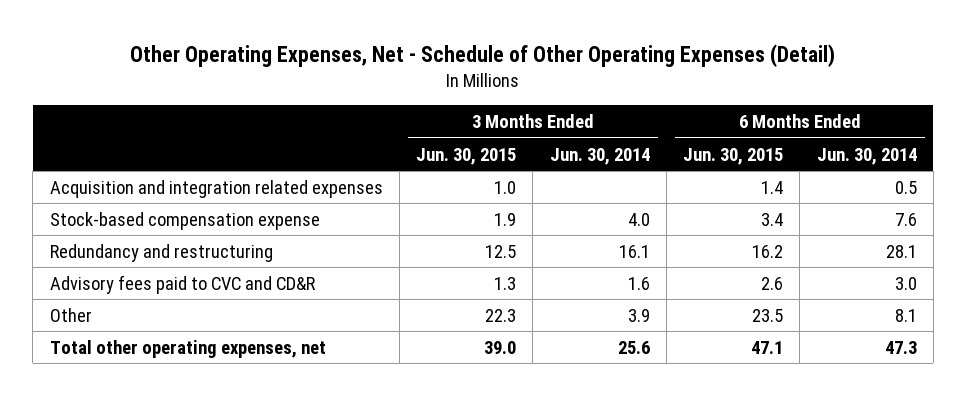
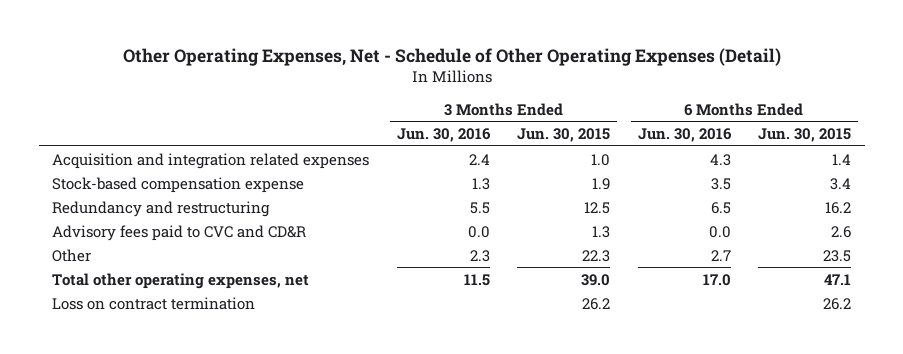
- | 3 Months Ended Jun. 30, 2015 | 3 Months Ended Jun. 30, 2014 | 6 Months Ended Jun. 30, 2015 | 6 Months Ended Jun. 30, 2014
+ | 3 Months Ended Jun. 30, 2016 | 3 Months Ended Jun. 30, 2015 | 6 Months Ended Jun. 30, 2016 | 6 Months Ended Jun. 30, 2015
+ Loss on contract termination | | 26.2 | | 26.2

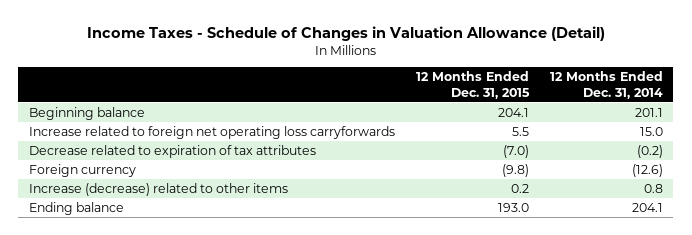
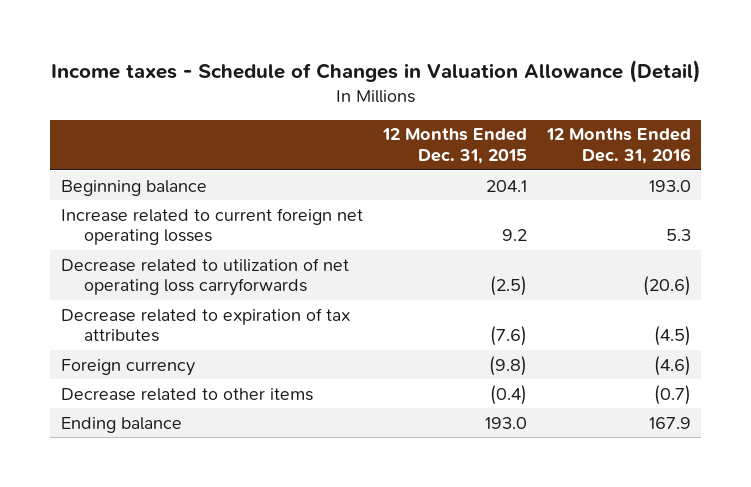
- Income Taxes - Schedule of Changes in Valuation Allowance (Detail)
+ Income taxes - Schedule of Changes in Valuation Allowance (Detail)
- | 12 Months Ended Dec. 31, 2015 | 12 Months Ended Dec. 31, 2014
+ | 12 Months Ended Dec. 31, 2015 | 12 Months Ended Dec. 31, 2016
- Increase related to foreign net operating loss carryforwards | 5.5 | 15.0
- Decrease related to expiration of tax attributes | (7.0) | (0.2)
+ Increase related to current foreign net operating losses | 9.2 | 5.3
+ Decrease related to utilization of net operating loss carryforwards | (2.5) | (20.6)
+ Decrease related to expiration of tax attributes | (7.6) | (4.5)
- Increase (decrease) related to other items | 0.2 | 0.8
+ Decrease related to other items | (0.4) | (0.7)

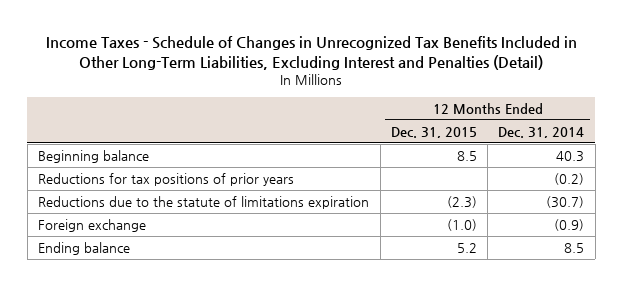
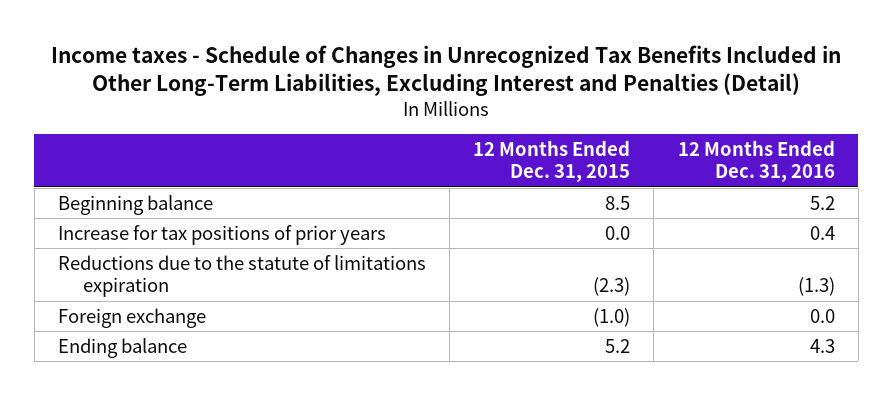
- Income Taxes - Schedule of Changes in Unrecognized Tax Benefits Included in Other Long-Term Liabilities, Excluding Interest and Penalties (Detail)
+ Income taxes - Schedule of Changes in Unrecognized Tax Benefits Included in Other Long-Term Liabilities, Excluding Interest and Penalties (Detail)
- | 12 Months Ended Dec. 31, 2015 | 12 Months Ended Dec. 31, 2014
+ | 12 Months Ended Dec. 31, 2015 | 12 Months Ended Dec. 31, 2016
- Reductions for tax positions of prior years | | (0.2)
+ Increase for tax positions of prior years | 0.0 | 0.4

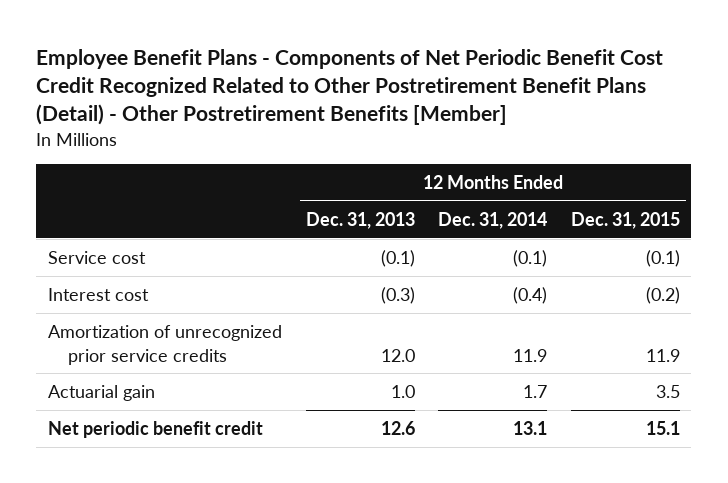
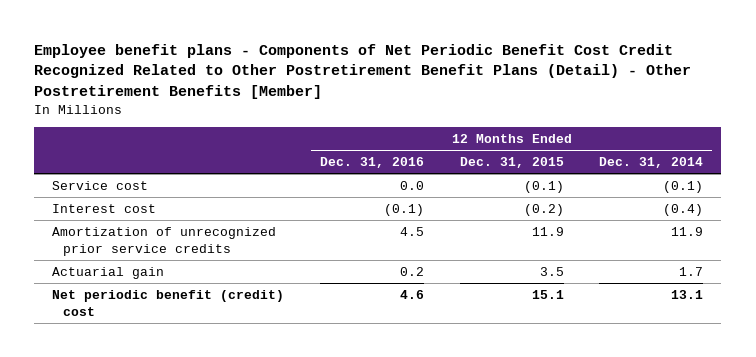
- Employee Benefit Plans - Components of Net Periodic Benefit Cost Credit Recognized Related to Other Postretirement Benefit Plans (Detail) - Other Postretirement Benefits [Member]
+ Employee benefit plans - Components of Net Periodic Benefit Cost Credit Recognized Related to Other Postretirement Benefit Plans (Detail) - Other Postretirement Benefits [Member]
- | 12 Months Ended Dec. 31, 2013 | 12 Months Ended Dec. 31, 2014 | 12 Months Ended Dec. 31, 2015
+ | 12 Months Ended Dec. 31, 2016 | 12 Months Ended Dec. 31, 2015 | 12 Months Ended Dec. 31, 2014
- Net periodic benefit credit | 12.6 | 13.1 | 15.1
+ Net periodic benefit (credit) cost | 4.6 | 15.1 | 13.1

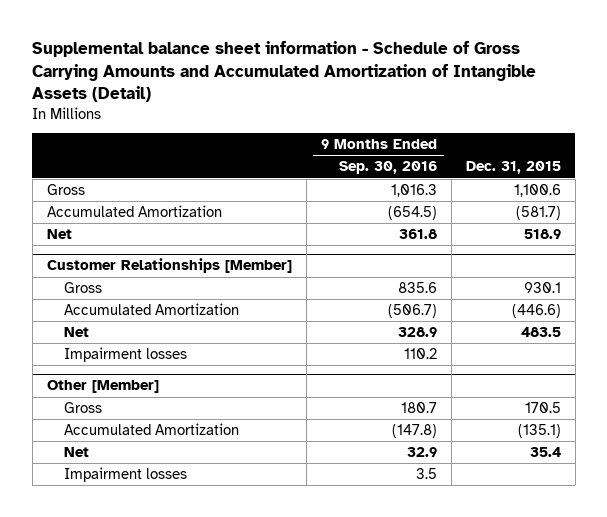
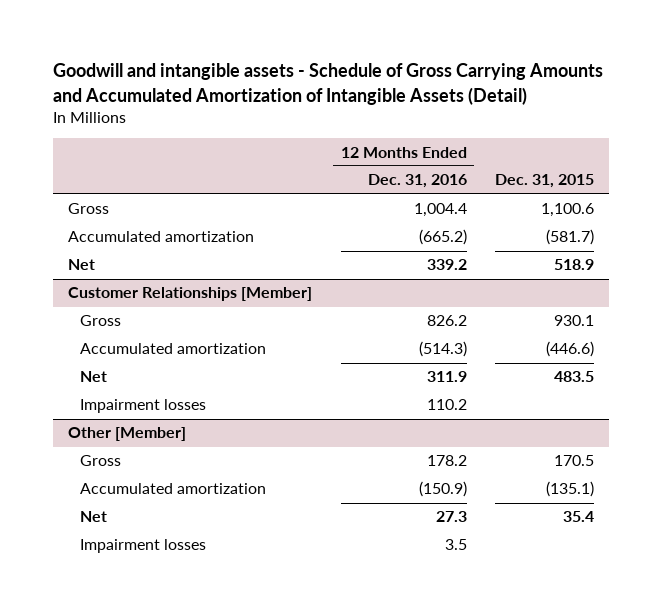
- Supplemental balance sheet information - Schedule of Gross Carrying Amounts and Accumulated Amortization of Intangible Assets (Detail)
+ Goodwill and intangible assets - Schedule of Gross Carrying Amounts and Accumulated Amortization of Intangible Assets (Detail)
- | 9 Months Ended Sep. 30, 2016 | Dec. 31, 2015
+ | 12 Months Ended Dec. 31, 2016 | Dec. 31, 2015
- Accumulated Amortization | (654.5) | (581.7)
+ Accumulated amortization | (665.2) | (581.7)
@ Customer Relationships [Member]
- Accumulated Amortization | (506.7) | (446.6)
+ Accumulated amortization | (514.3) | (446.6)
@ Other [Member]
- Accumulated Amortization | (147.8) | (135.1)
+ Accumulated amortization | (150.9) | (135.1)

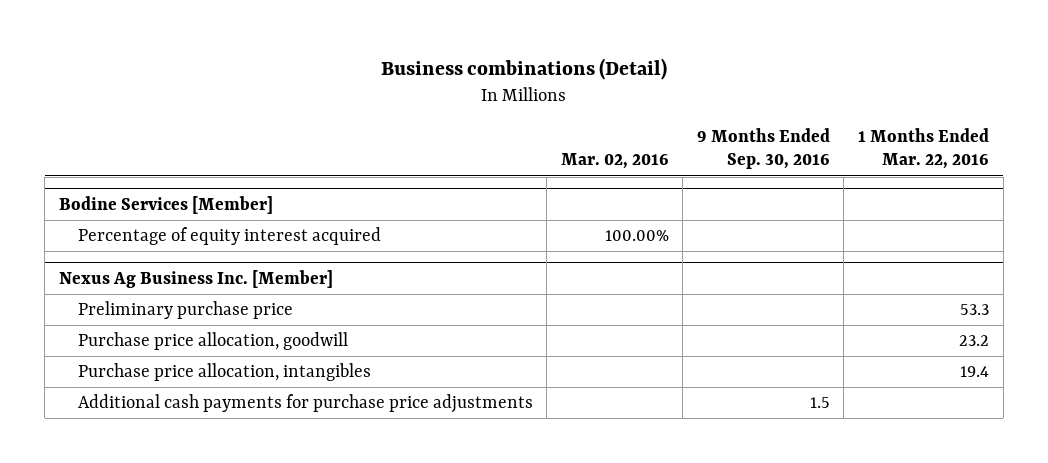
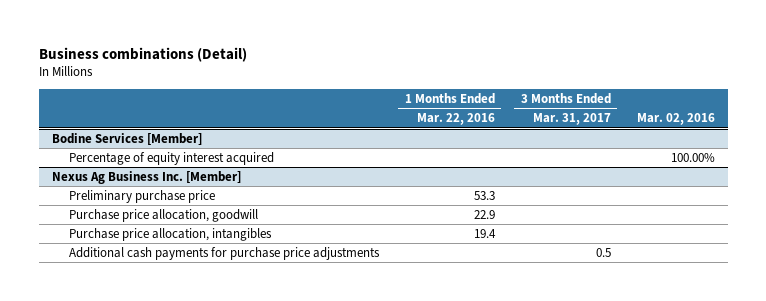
- | Mar. 02, 2016 | 9 Months Ended Sep. 30, 2016 | 1 Months Ended Mar. 22, 2016
+ | 1 Months Ended Mar. 22, 2016 | 3 Months Ended Mar. 31, 2017 | Mar. 02, 2016
@ Nexus Ag Business Inc. [Member]
- Purchase price allocation, goodwill | | | 23.2
+ Purchase price allocation, goodwill | 22.9 | |

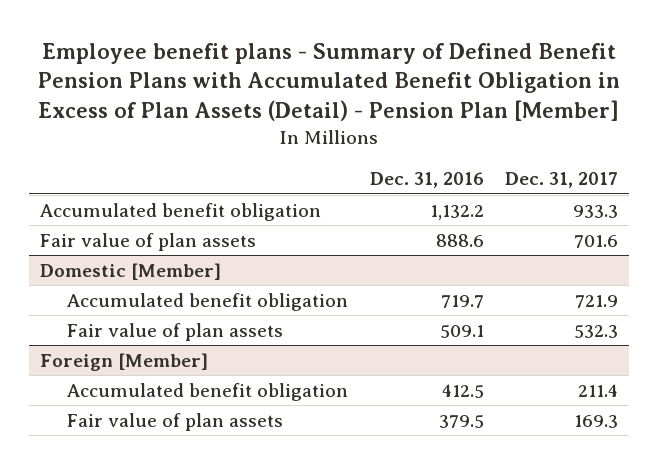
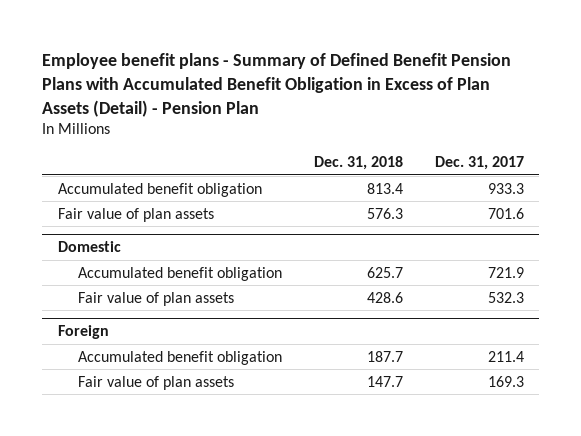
- Employee benefit plans - Summary of Defined Benefit Pension Plans with Accumulated Benefit Obligation in Excess of Plan Assets (Detail) - Pension Plan [Member]
+ Employee benefit plans - Summary of Defined Benefit Pension Plans with Accumulated Benefit Obligation in Excess of Plan Assets (Detail) - Pension Plan
- | Dec. 31, 2016 | Dec. 31, 2017
+ | Dec. 31, 2018 | Dec. 31, 2017
- Domestic [Member]
+ Domestic
- Foreign [Member]
+ Foreign

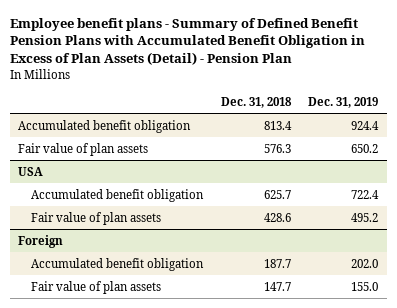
- | Dec. 31, 2018 | Dec. 31, 2017
+ | Dec. 31, 2018 | Dec. 31, 2019
- Domestic
+ USA

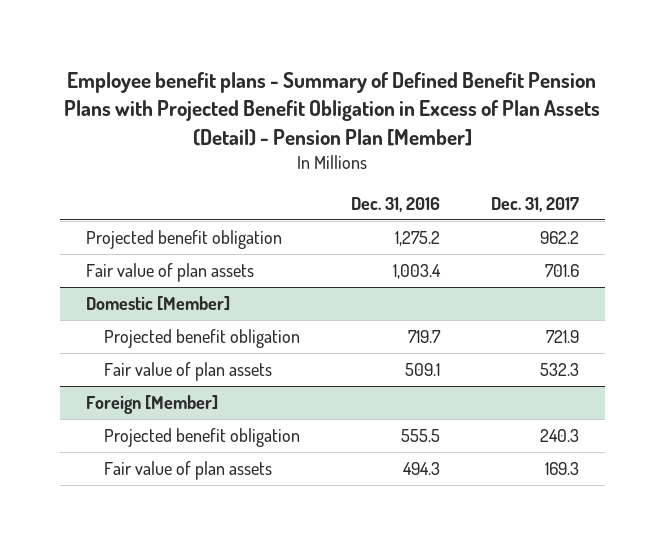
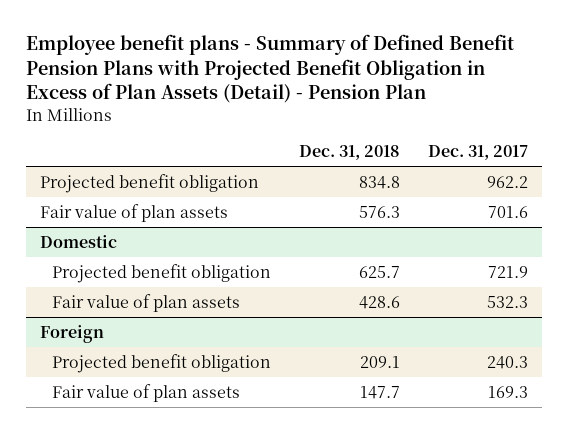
- Employee benefit plans - Summary of Defined Benefit Pension Plans with Projected Benefit Obligation in Excess of Plan Assets (Detail) - Pension Plan [Member]
+ Employee benefit plans - Summary of Defined Benefit Pension Plans with Projected Benefit Obligation in Excess of Plan Assets (Detail) - Pension Plan
- | Dec. 31, 2016 | Dec. 31, 2017
+ | Dec. 31, 2018 | Dec. 31, 2017
- Domestic [Member]
+ Domestic
- Foreign [Member]
+ Foreign

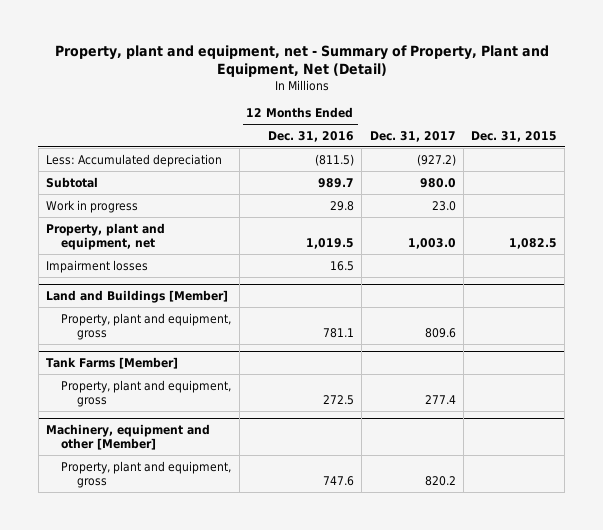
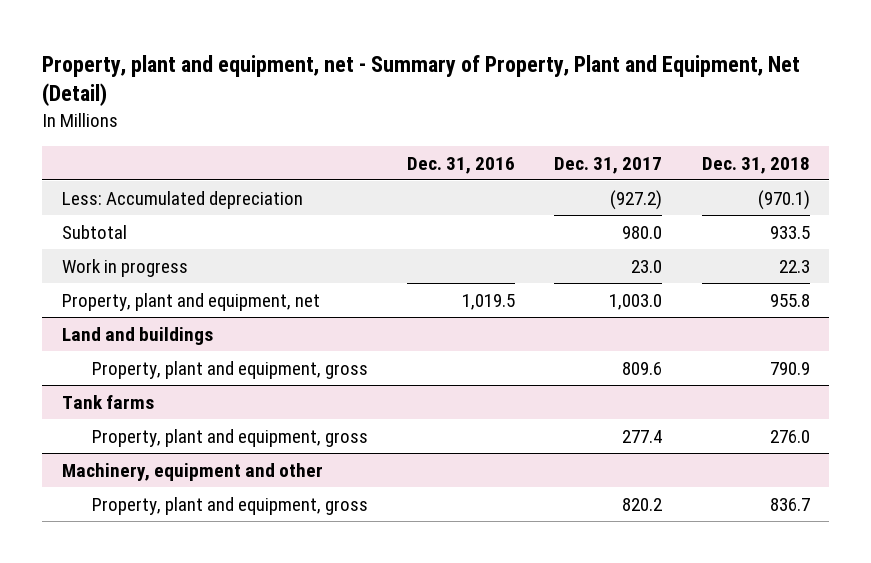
- | 12 Months Ended Dec. 31, 2016 | Dec. 31, 2017 | Dec. 31, 2015
+ | Dec. 31, 2016 | Dec. 31, 2017 | Dec. 31, 2018
- Impairment losses | 16.5 | |
- Land and Buildings [Member]
+ Land and buildings
- Tank Farms [Member]
+ Tank farms
- Machinery, equipment and other [Member]
+ Machinery, equipment and other

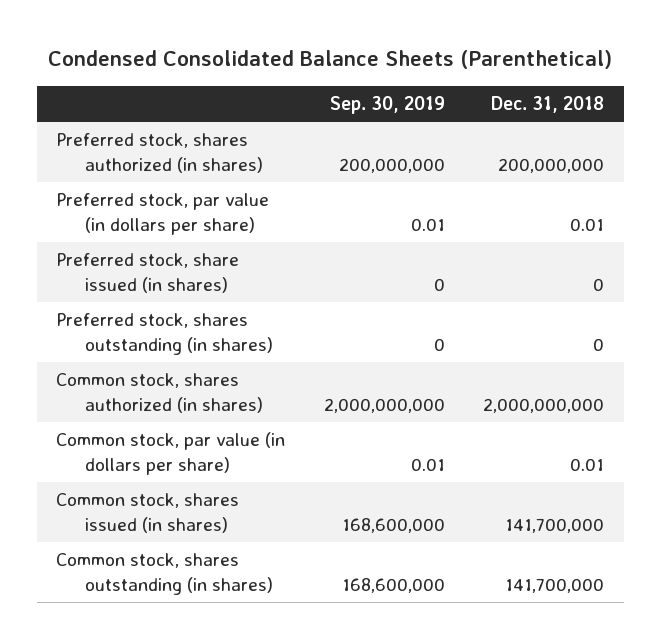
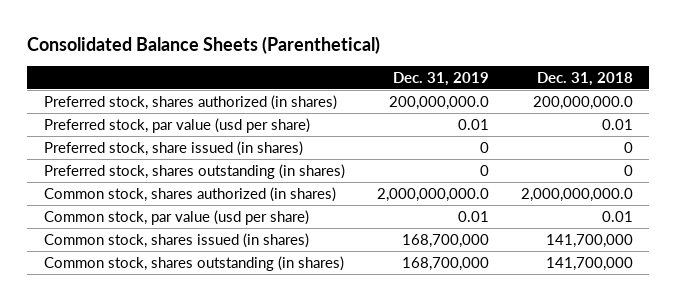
- Condensed Consolidated Balance Sheets (Parenthetical)
+ Consolidated Balance Sheets (Parenthetical)
- | Sep. 30, 2019 | Dec. 31, 2018
+ | Dec. 31, 2019 | Dec. 31, 2018
- Preferred stock, shares authorized (in shares) | 200,000,000 | 200,000,000
- Preferred stock, par value (in dollars per share) | 0.01 | 0.01
+ Preferred stock, shares authorized (in shares) | 200,000,000.0 | 200,000,000.0
+ Preferred stock, par value (usd per share) | 0.01 | 0.01
- Common stock, shares authorized (in shares) | 2,000,000,000 | 2,000,000,000
- Common stock, par value (in dollars per share) | 0.01 | 0.01
+ Common stock, shares authorized (in shares) | 2,000,000,000.0 | 2,000,000,000.0
+ Common stock, par value (usd per share) | 0.01 | 0.01

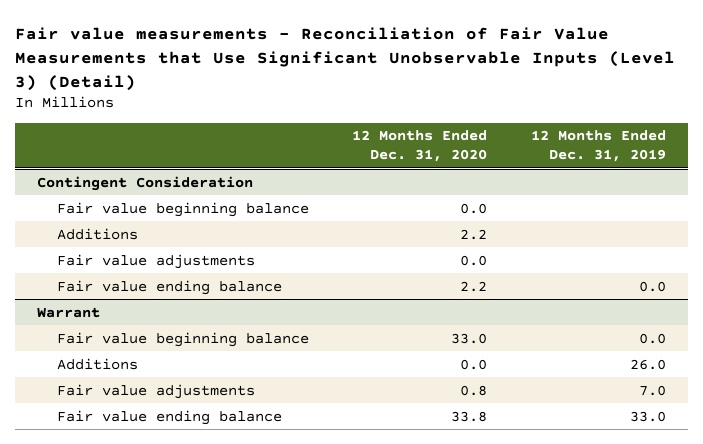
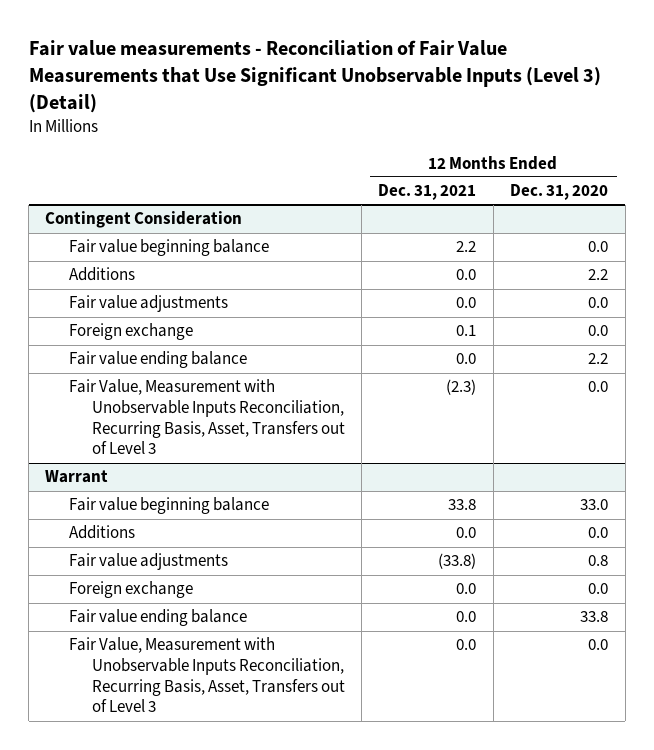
- | 12 Months Ended Dec. 31, 2020 | 12 Months Ended Dec. 31, 2019
+ | 12 Months Ended Dec. 31, 2021 | 12 Months Ended Dec. 31, 2020
@ Contingent Consideration
+ Foreign exchange | 0.1 | 0.0
+ Fair Value, Measurement with Unobservable Inputs Reconciliation, Recurring Basis, Asset, Transfers out of Level 3 | (2.3) | 0.0
@ Warrant
+ Foreign exchange | 0.0 | 0.0
+ Fair Value, Measurement with Unobservable Inputs Reconciliation, Recurring Basis, Asset, Transfers out of Level 3 | 0.0 | 0.0

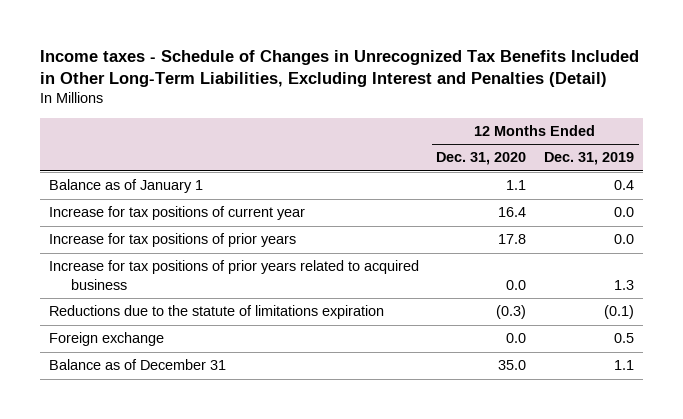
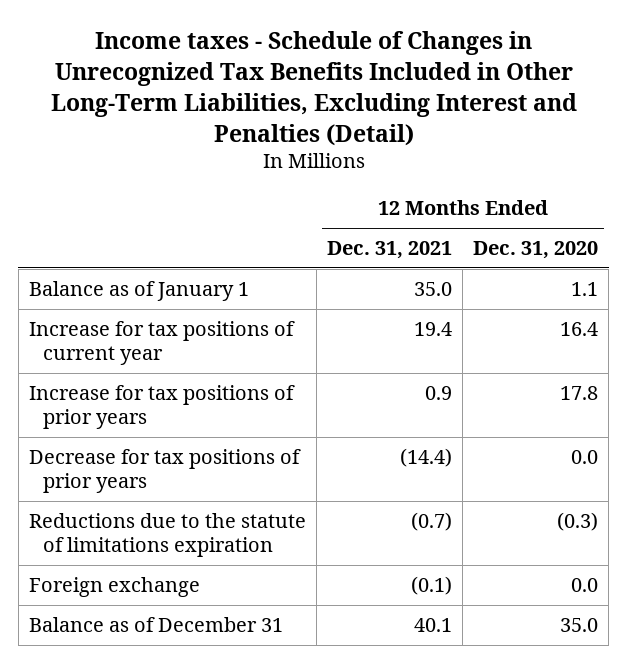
- | 12 Months Ended Dec. 31, 2020 | 12 Months Ended Dec. 31, 2019
+ | 12 Months Ended Dec. 31, 2021 | 12 Months Ended Dec. 31, 2020
- Increase for tax positions of prior years related to acquired business | 0.0 | 1.3
+ Decrease for tax positions of prior years | (14.4) | 0.0

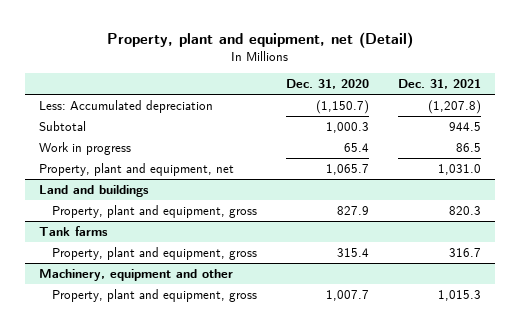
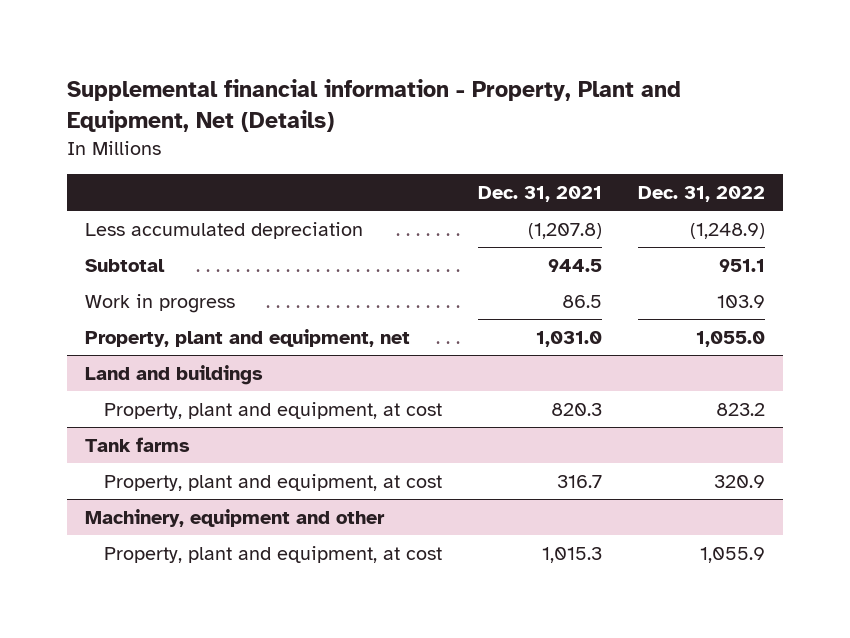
- Property, plant and equipment, net (Detail)
+ Supplemental financial information - Property, Plant and Equipment, Net (Details)
- | Dec. 31, 2020 | Dec. 31, 2021
+ | Dec. 31, 2021 | Dec. 31, 2022
- Less: Accumulated depreciation | (1,150.7) | (1,207.8)
+ Less accumulated depreciation | (1,207.8) | (1,248.9)
@ Land and buildings
- Property, plant and equipment, gross | 827.9 | 820.3
+ Property, plant and equipment, at cost | 820.3 | 823.2
@ Tank farms
- Property, plant and equipment, gross | 315.4 | 316.7
+ Property, plant and equipment, at cost | 316.7 | 320.9
@ Machinery, equipment and other
- Property, plant and equipment, gross | 1,007.7 | 1,015.3
+ Property, plant and equipment, at cost | 1,015.3 | 1,055.9

